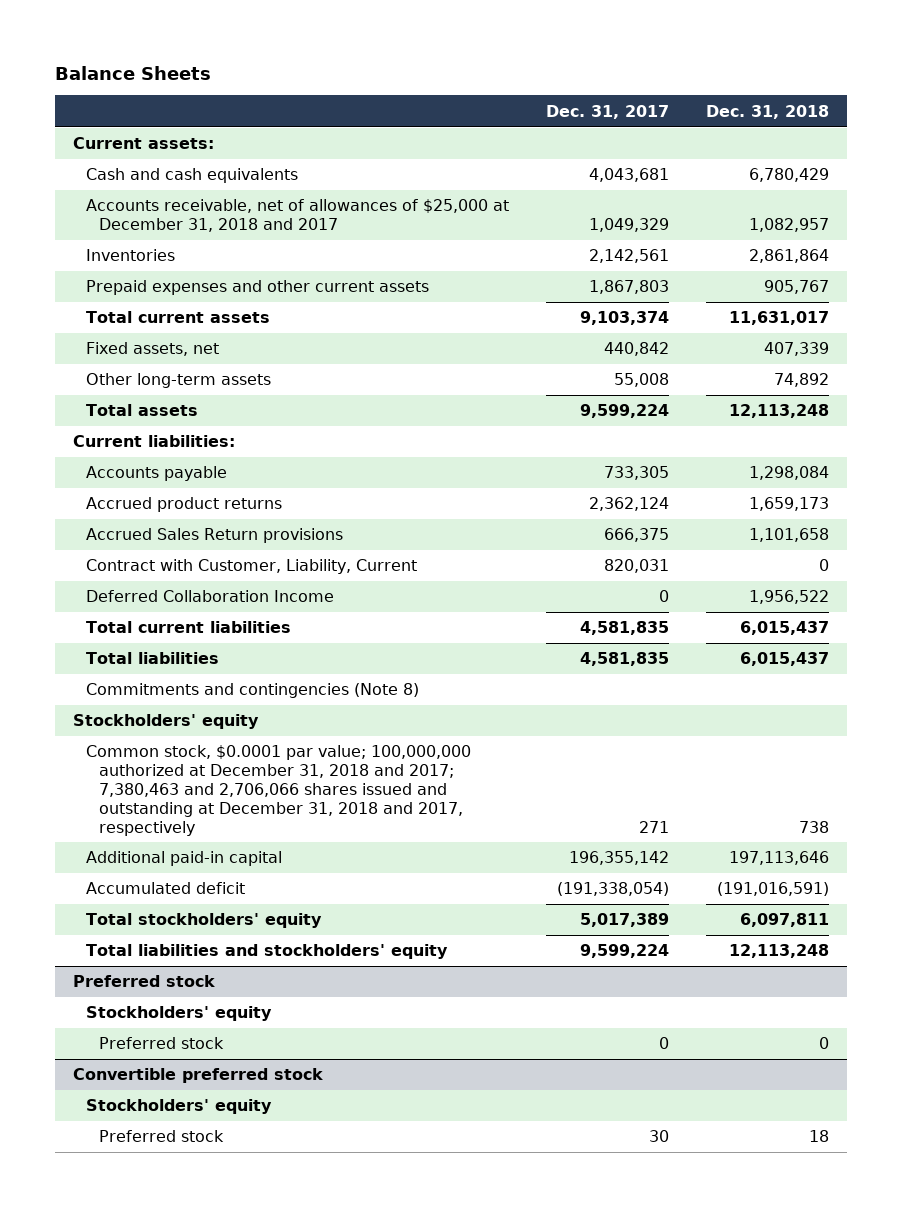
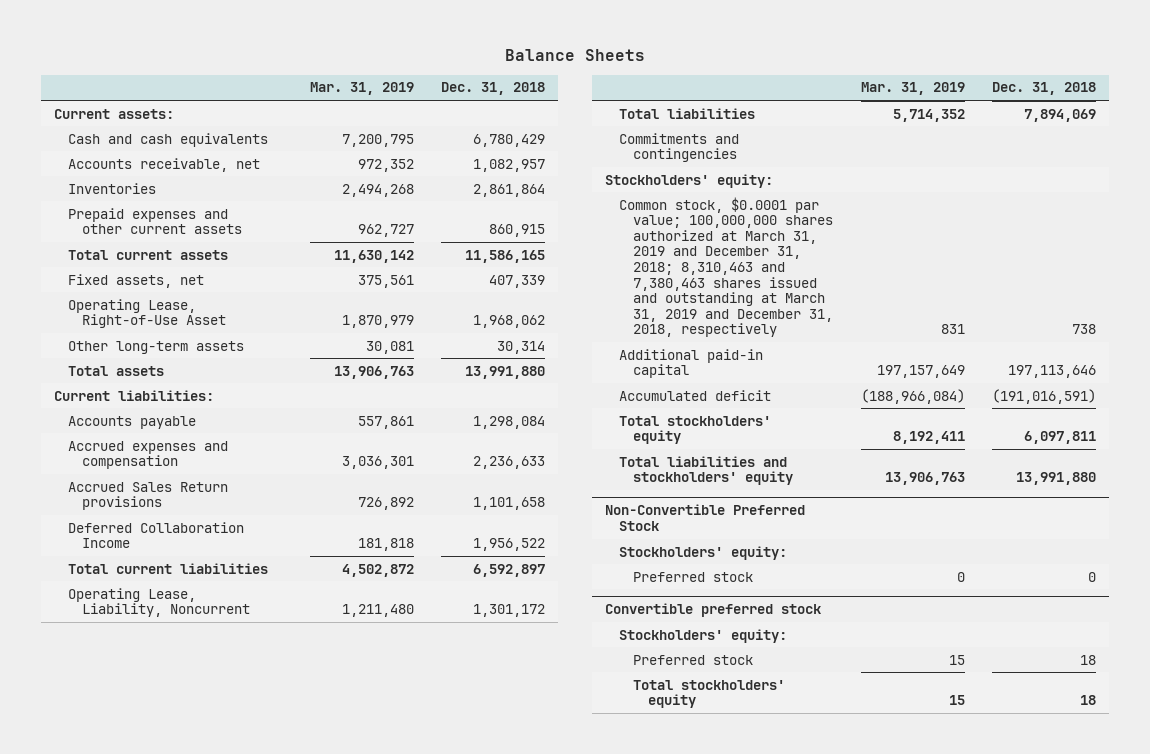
- | Dec. 31, 2017 | Dec. 31, 2018
+ | Mar. 31, 2019 | Dec. 31, 2018
- Accounts receivable, net of allowances of $25,000 at December 31, 2018 and 2017 | 1,049,329 | 1,082,957
+ Accounts receivable, net | 972,352 | 1,082,957
- Prepaid expenses and other current assets | 1,867,803 | 905,767
- Total current assets | 9,103,374 | 11,631,017
+ Prepaid expenses and other current assets | 962,727 | 860,915
+ Total current assets | 11,630,142 | 11,586,165
- Other long-term assets | 55,008 | 74,892
- Total assets | 9,599,224 | 12,113,248
+ Operating Lease, Right-of-Use Asset | 1,870,979 | 1,968,062
+ Other long-term assets | 30,081 | 30,314
+ Total assets | 13,906,763 | 13,991,880
- Accrued product returns | 2,362,124 | 1,659,173
+ Accrued expenses and compensation | 3,036,301 | 2,236,633
- Contract with Customer, Liability, Current | 820,031 | 0
- Total current liabilities | 4,581,835 | 6,015,437
- Total liabilities | 4,581,835 | 6,015,437
- Commitments and contingencies (Note 8)
- Stockholders' equity
- Common stock, $0.0001 par value; 100,000,000 authorized at December 31, 2018 and 2017; 7,380,463 and 2,706,066 shares issued and outstanding at December 31, 2018 and 2017, respectively | 271 | 738
+ Total current liabilities | 4,502,872 | 6,592,897
+ Operating Lease, Liability, Noncurrent | 1,211,480 | 1,301,172
+ Total liabilities | 5,714,352 | 7,894,069
+ Commitments and contingencies
+ Stockholders' equity:
+ Common stock, $0.0001 par value; 100,000,000 shares authorized at March 31, 2019 and December 31, 2018; 8,310,463 and 7,380,463 shares issued and outstanding at March 31, 2019 and December 31, 2018, respectively | 831 | 738
- Total liabilities and stockholders' equity | 9,599,224 | 12,113,248
- Preferred stock
- Stockholders' equity
+ Total liabilities and stockholders' equity | 13,906,763 | 13,991,880
+ Non-Convertible Preferred Stock
+ Stockholders' equity:
@ Convertible preferred stock
- Stockholders' equity
+ Stockholders' equity:
+ Total stockholders' equity | 15 | 18

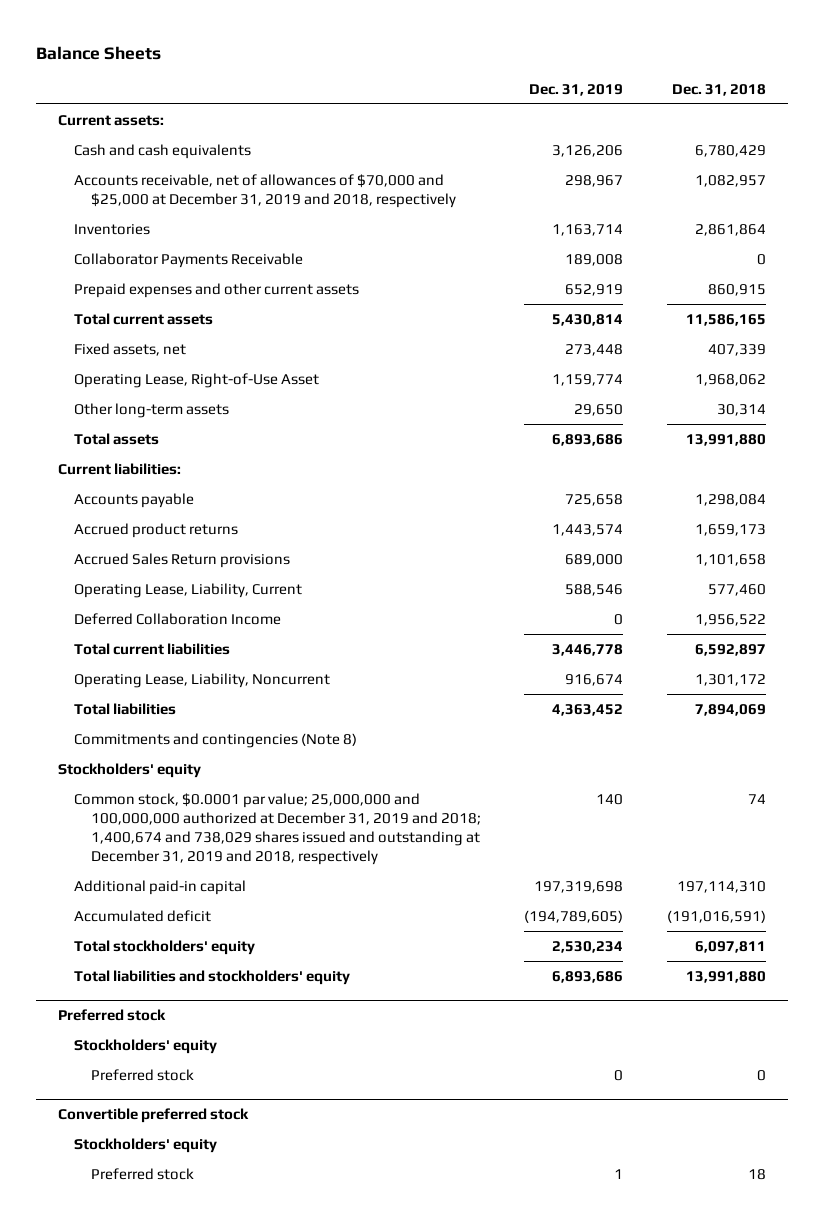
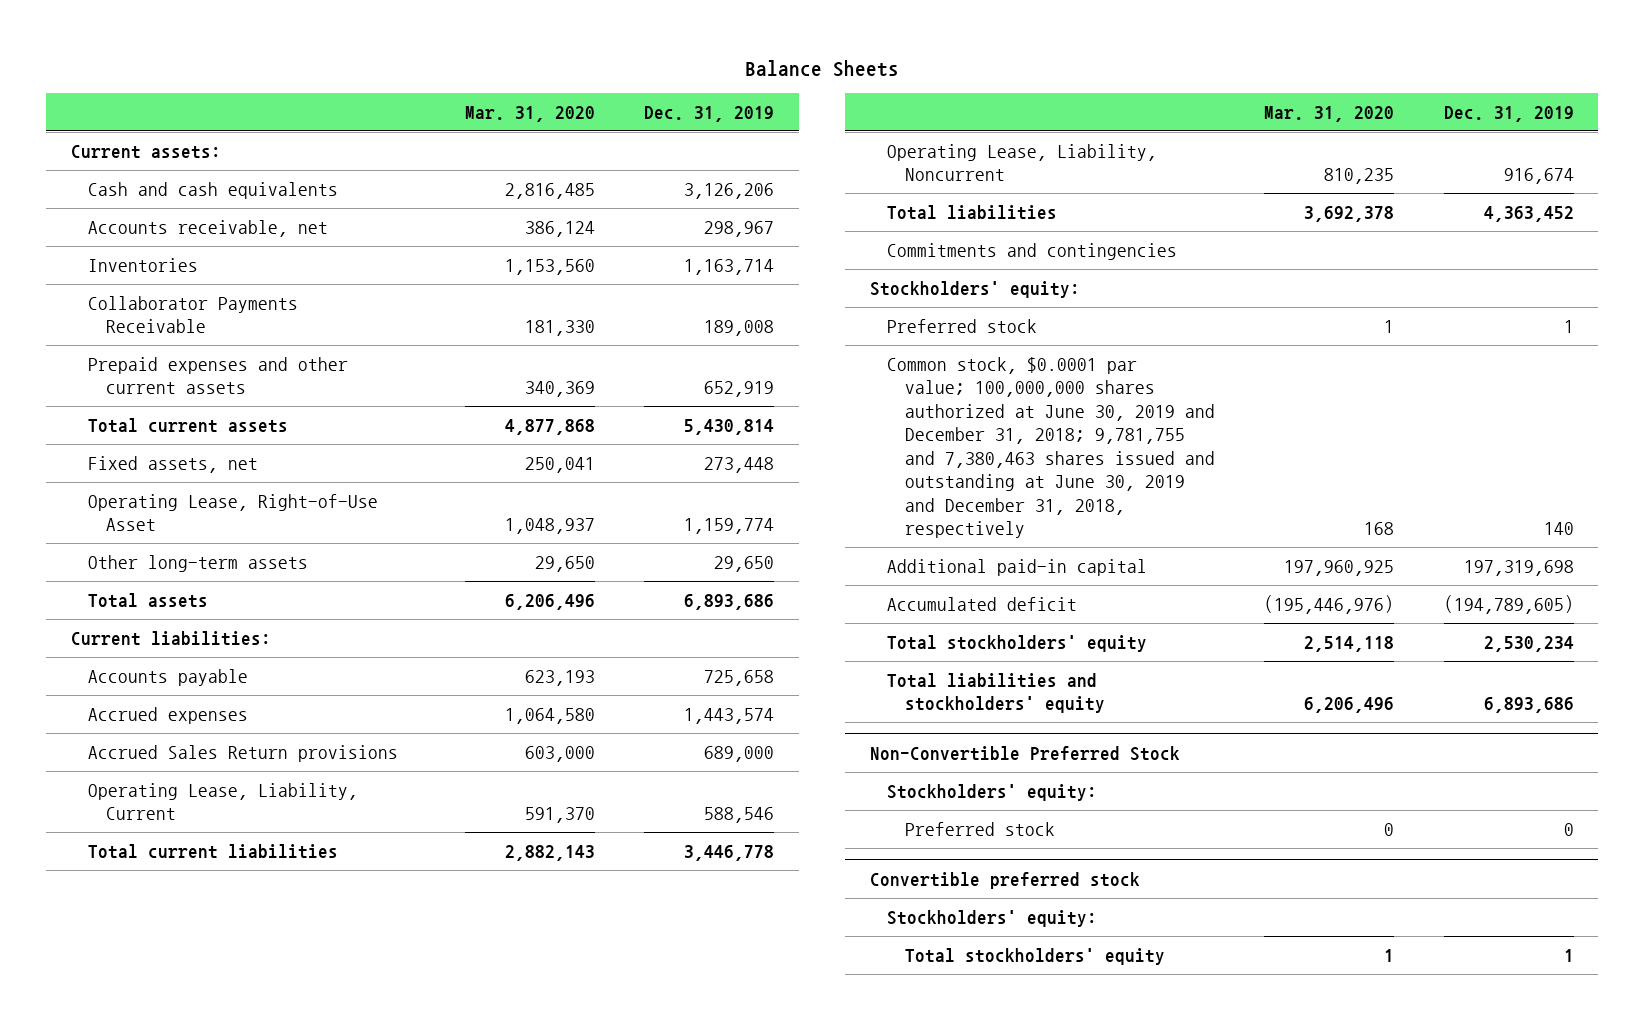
- | Dec. 31, 2019 | Dec. 31, 2018
+ | Mar. 31, 2020 | Dec. 31, 2019
- Accounts receivable, net of allowances of $70,000 and $25,000 at December 31, 2019 and 2018, respectively | 298,967 | 1,082,957
+ Accounts receivable, net | 386,124 | 298,967
- Accrued product returns | 1,443,574 | 1,659,173
+ Accrued expenses | 1,064,580 | 1,443,574
- Deferred Collaboration Income | 0 | 1,956,522
- Commitments and contingencies (Note 8)
- Stockholders' equity
- Common stock, $0.0001 par value; 25,000,000 and 100,000,000 authorized at December 31, 2019 and 2018; 1,400,674 and 738,029 shares issued and outstanding at December 31, 2019 and 2018, respectively | 140 | 74
+ Commitments and contingencies
+ Stockholders' equity:
+ Preferred stock | 1 | 1
+ Common stock, $0.0001 par value; 100,000,000 shares authorized at June 30, 2019 and December 31, 2018; 9,781,755 and 7,380,463 shares issued and outstanding at June 30, 2019 and December 31, 2018, respectively | 168 | 140
- Preferred stock
- Stockholders' equity
+ Non-Convertible Preferred Stock
+ Stockholders' equity:
@ Convertible preferred stock
- Stockholders' equity
- Preferred stock | 1 | 18
+ Stockholders' equity:
+ Total stockholders' equity | 1 | 1

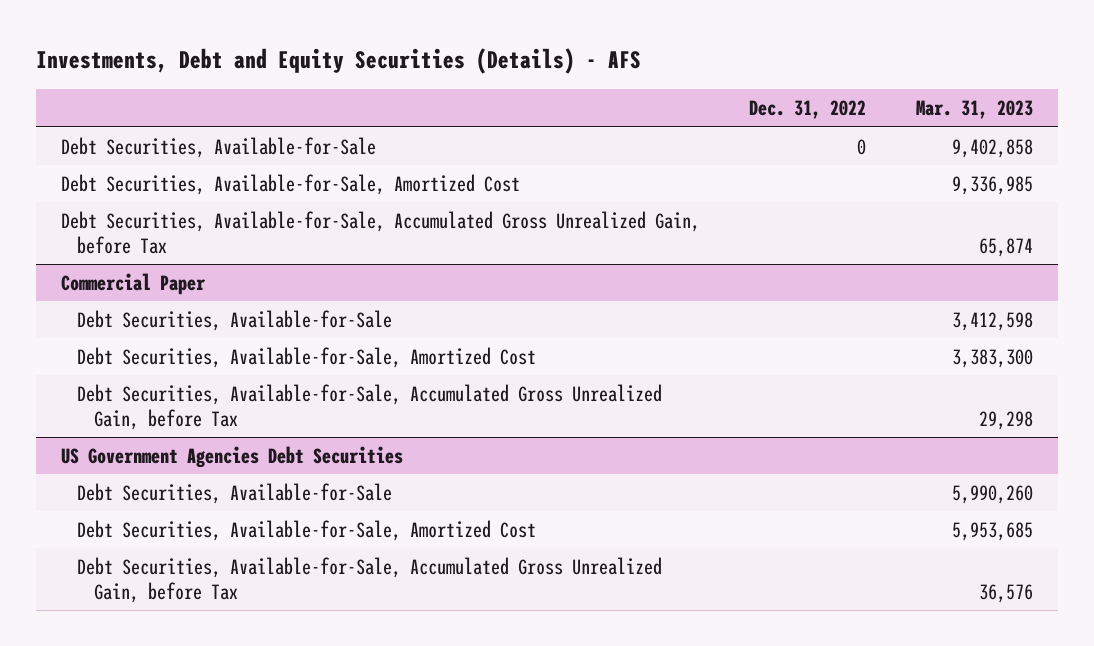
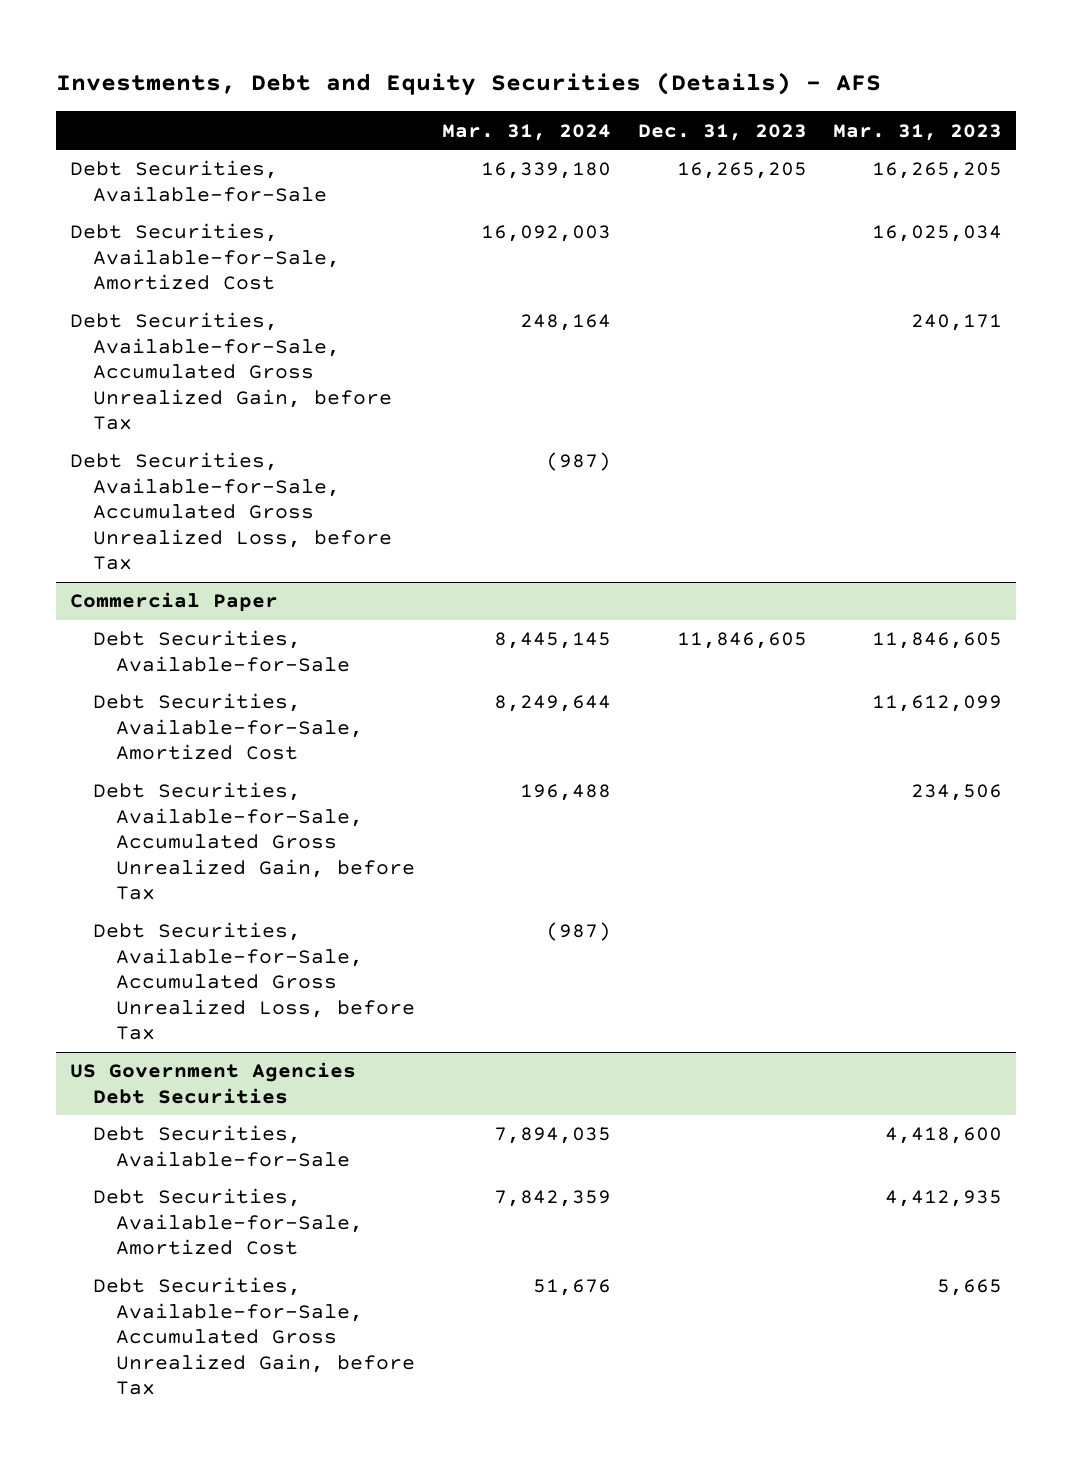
- | Dec. 31, 2022 | Mar. 31, 2023
+ | Mar. 31, 2024 | Dec. 31, 2023 | Mar. 31, 2023
- Debt Securities, Available-for-Sale | 0 | 9,402,858
- Debt Securities, Available-for-Sale, Amortized Cost | | 9,336,985
- Debt Securities, Available-for-Sale, Accumulated Gross Unrealized Gain, before Tax | | 65,874
+ Debt Securities, Available-for-Sale | 16,339,180 | 16,265,205 | 16,265,205
+ Debt Securities, Available-for-Sale, Amortized Cost | 16,092,003 | | 16,025,034
+ Debt Securities, Available-for-Sale, Accumulated Gross Unrealized Gain, before Tax | 248,164 | | 240,171
+ Debt Securities, Available-for-Sale, Accumulated Gross Unrealized Loss, before Tax | (987) | |
@ Commercial Paper
- Debt Securities, Available-for-Sale | | 3,412,598
- Debt Securities, Available-for-Sale, Amortized Cost | | 3,383,300
- Debt Securities, Available-for-Sale, Accumulated Gross Unrealized Gain, before Tax | | 29,298
+ Debt Securities, Available-for-Sale | 8,445,145 | 11,846,605 | 11,846,605
+ Debt Securities, Available-for-Sale, Amortized Cost | 8,249,644 | | 11,612,099
+ Debt Securities, Available-for-Sale, Accumulated Gross Unrealized Gain, before Tax | 196,488 | | 234,506
+ Debt Securities, Available-for-Sale, Accumulated Gross Unrealized Loss, before Tax | (987) | |
@ US Government Agencies Debt Securities
- Debt Securities, Available-for-Sale | | 5,990,260
- Debt Securities, Available-for-Sale, Amortized Cost | | 5,953,685
- Debt Securities, Available-for-Sale, Accumulated Gross Unrealized Gain, before Tax | | 36,576
+ Debt Securities, Available-for-Sale | 7,894,035 | | 4,418,600
+ Debt Securities, Available-for-Sale, Amortized Cost | 7,842,359 | | 4,412,935
+ Debt Securities, Available-for-Sale, Accumulated Gross Unrealized Gain, before Tax | 51,676 | | 5,665

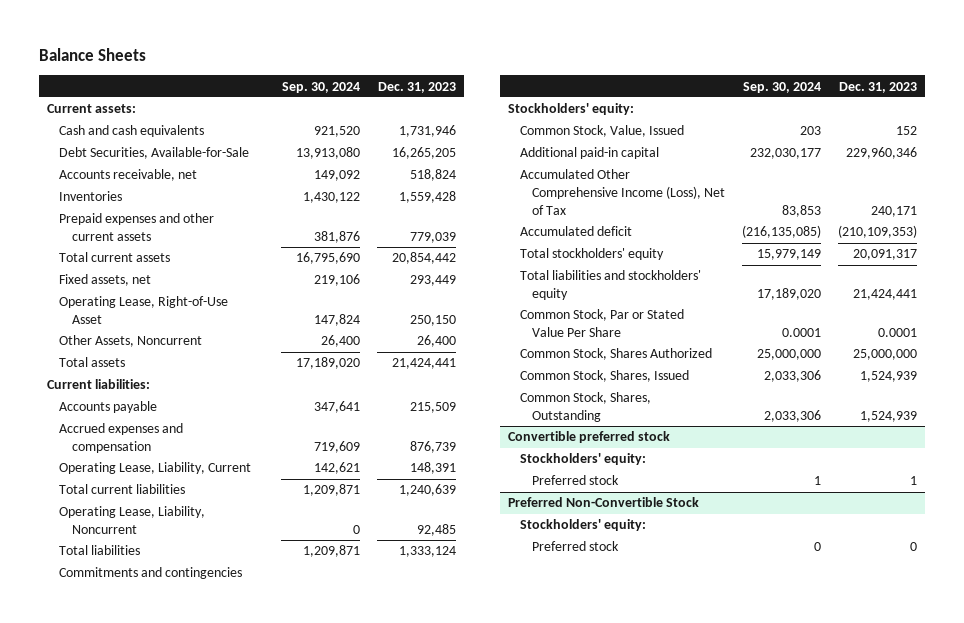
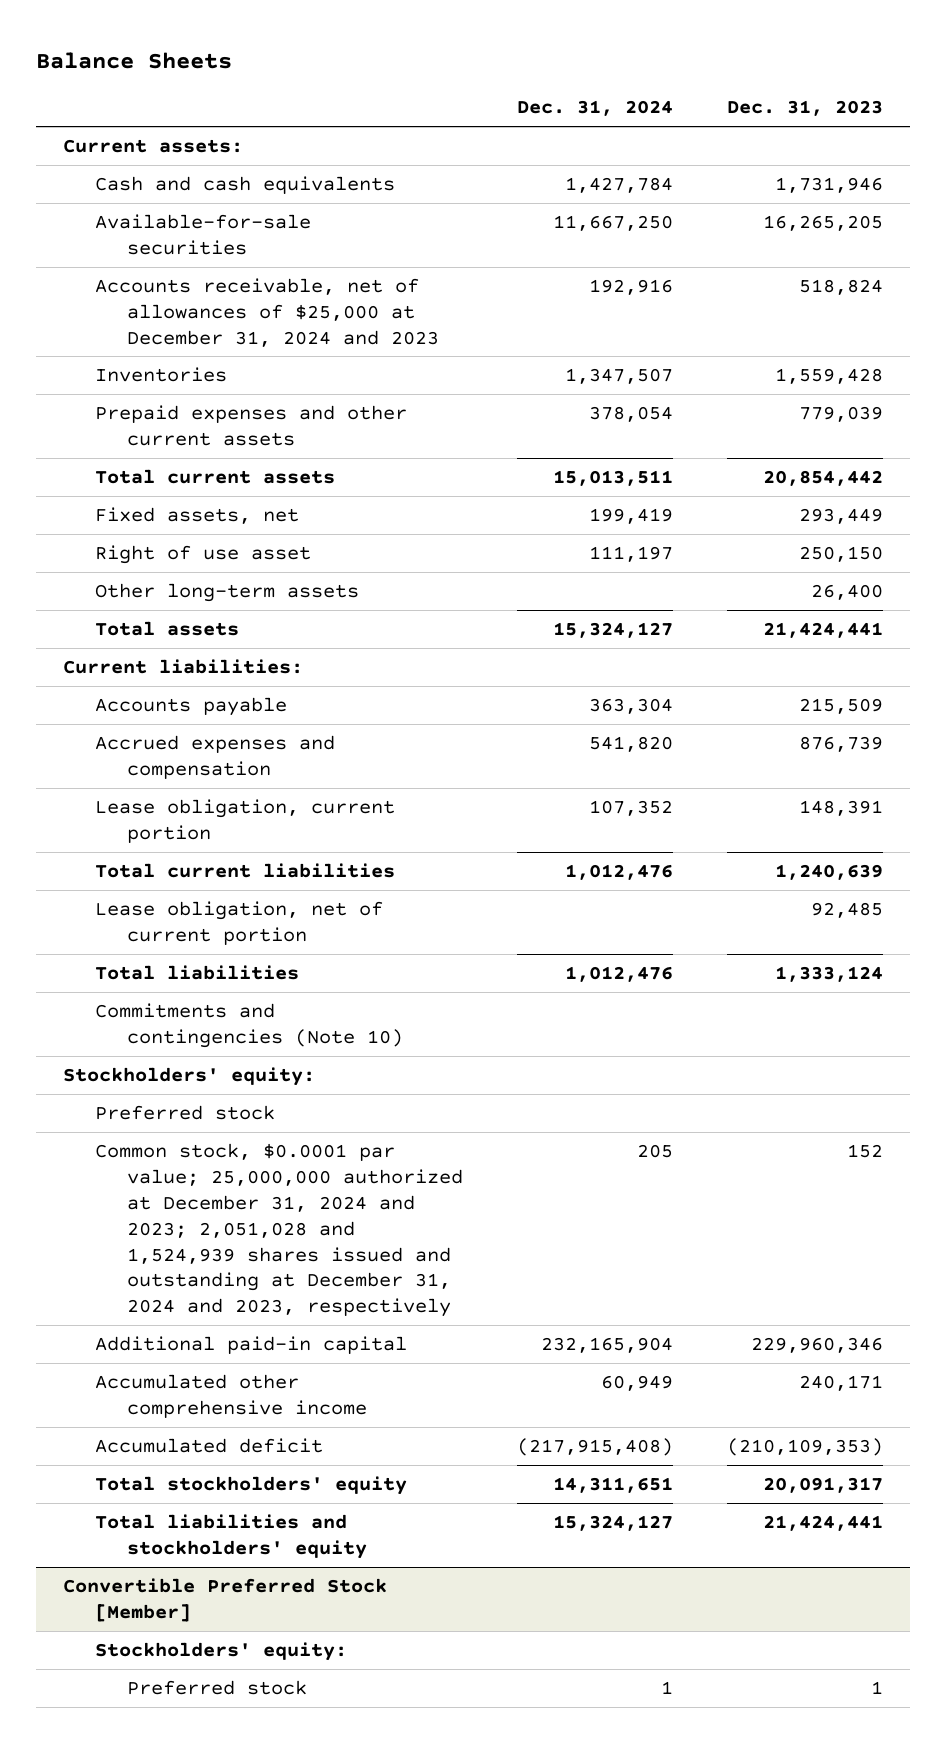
- | Sep. 30, 2024 | Dec. 31, 2023
+ | Dec. 31, 2024 | Dec. 31, 2023
- Debt Securities, Available-for-Sale | 13,913,080 | 16,265,205
- Accounts receivable, net | 149,092 | 518,824
+ Available-for-sale securities | 11,667,250 | 16,265,205
+ Accounts receivable, net of allowances of $25,000 at December 31, 2024 and 2023 | 192,916 | 518,824
- Operating Lease, Right-of-Use Asset | 147,824 | 250,150
- Other Assets, Noncurrent | 26,400 | 26,400
+ Right of use asset | 111,197 | 250,150
+ Other long-term assets | | 26,400
- Operating Lease, Liability, Current | 142,621 | 148,391
+ Lease obligation, current portion | 107,352 | 148,391
- Operating Lease, Liability, Noncurrent | 0 | 92,485
+ Lease obligation, net of current portion | | 92,485
- Commitments and contingencies
+ Commitments and contingencies (Note 10)
- Common Stock, Value, Issued | 203 | 152
+ Preferred stock
+ Common stock, $0.0001 par value; 25,000,000 authorized at December 31, 2024 and 2023; 2,051,028 and 1,524,939 shares issued and outstanding at December 31, 2024 and 2023, respectively | 205 | 152
- Accumulated Other Comprehensive Income (Loss), Net of Tax | 83,853 | 240,171
+ Accumulated other comprehensive income | 60,949 | 240,171
- Common Stock, Par or Stated Value Per Share | 0.0001 | 0.0001
- Common Stock, Shares Authorized | 25,000,000 | 25,000,000
- Common Stock, Shares, Issued | 2,033,306 | 1,524,939
- Common Stock, Shares, Outstanding | 2,033,306 | 1,524,939
- Convertible preferred stock
+ Convertible Preferred Stock [Member]
- Preferred Non-Convertible Stock
- Stockholders' equity:
- Preferred stock | 0 | 0

